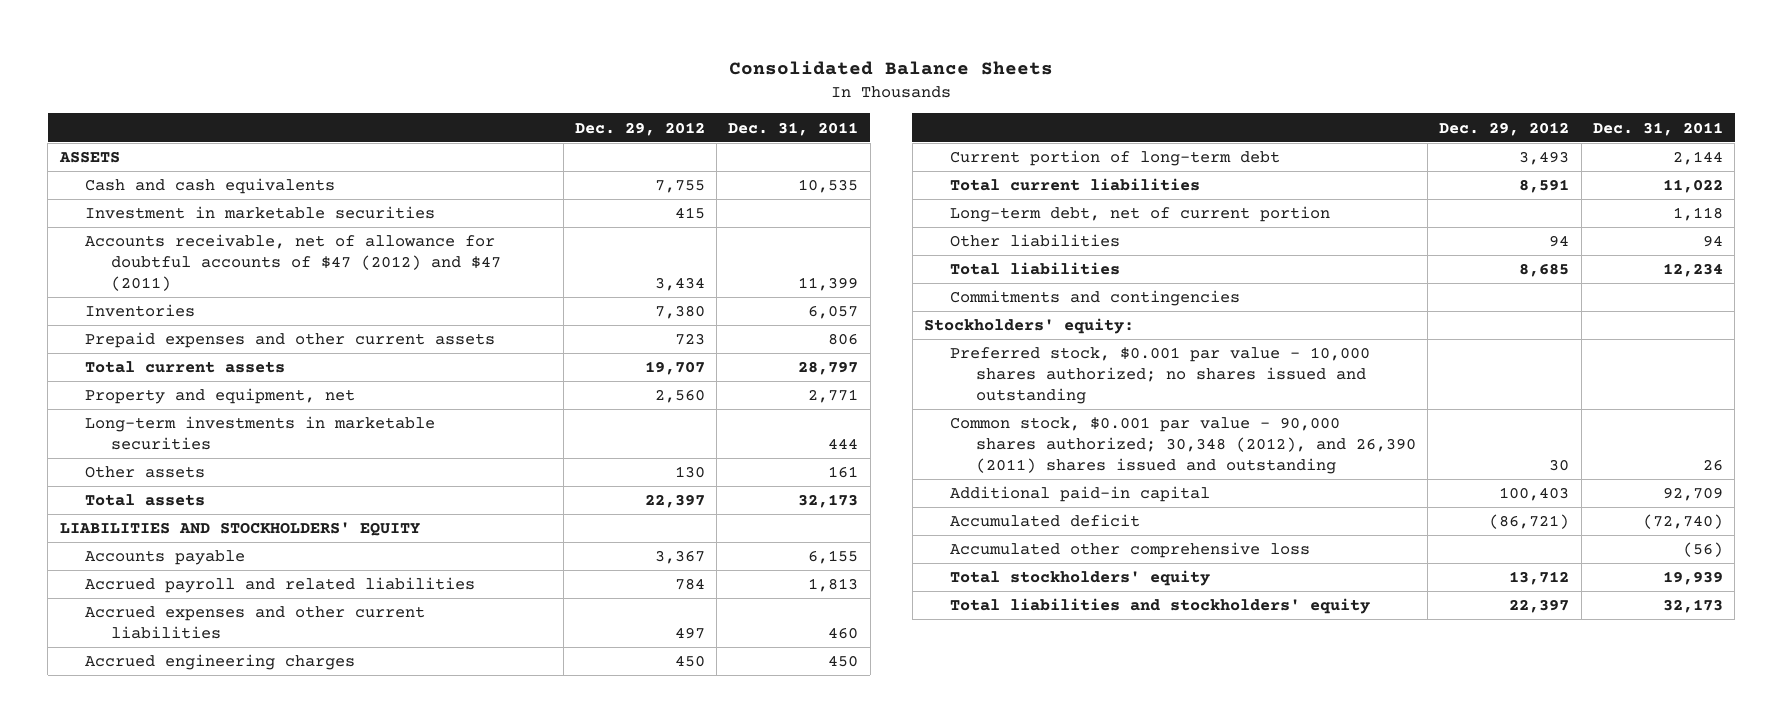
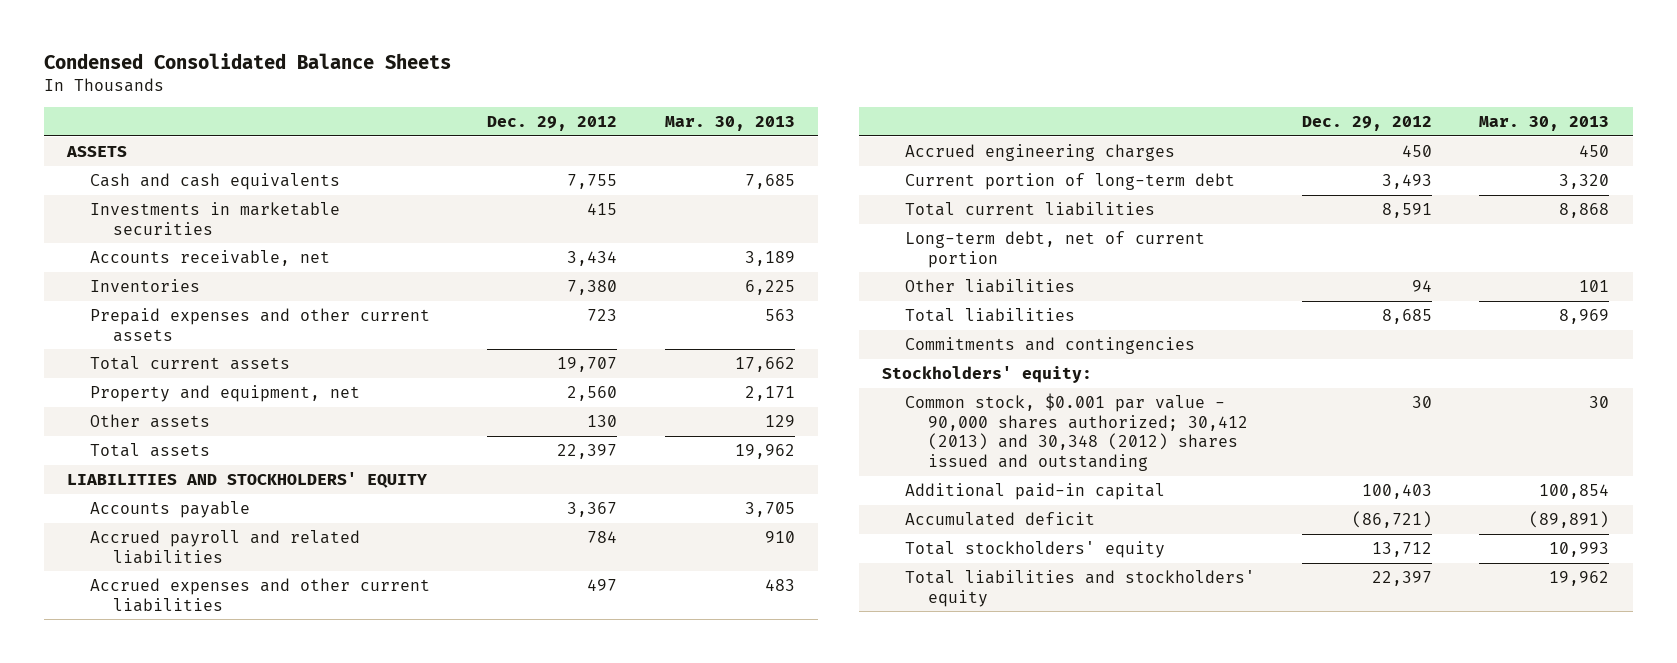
- Consolidated Balance Sheets
+ Condensed Consolidated Balance Sheets
- | Dec. 29, 2012 | Dec. 31, 2011
+ | Dec. 29, 2012 | Mar. 30, 2013
- Investment in marketable securities | 415 |
- Accounts receivable, net of allowance for doubtful accounts of $47 (2012) and $47 (2011) | 3,434 | 11,399
+ Investments in marketable securities | 415 |
+ Accounts receivable, net | 3,434 | 3,189
- Long-term investments in marketable securities | | 444
- Preferred stock, $0.001 par value - 10,000 shares authorized; no shares issued and outstanding
- Common stock, $0.001 par value - 90,000 shares authorized; 30,348 (2012), and 26,390 (2011) shares issued and outstanding | 30 | 26
+ Common stock, $0.001 par value - 90,000 shares authorized; 30,412 (2013) and 30,348 (2012) shares issued and outstanding | 30 | 30
- Accumulated other comprehensive loss | | (56)

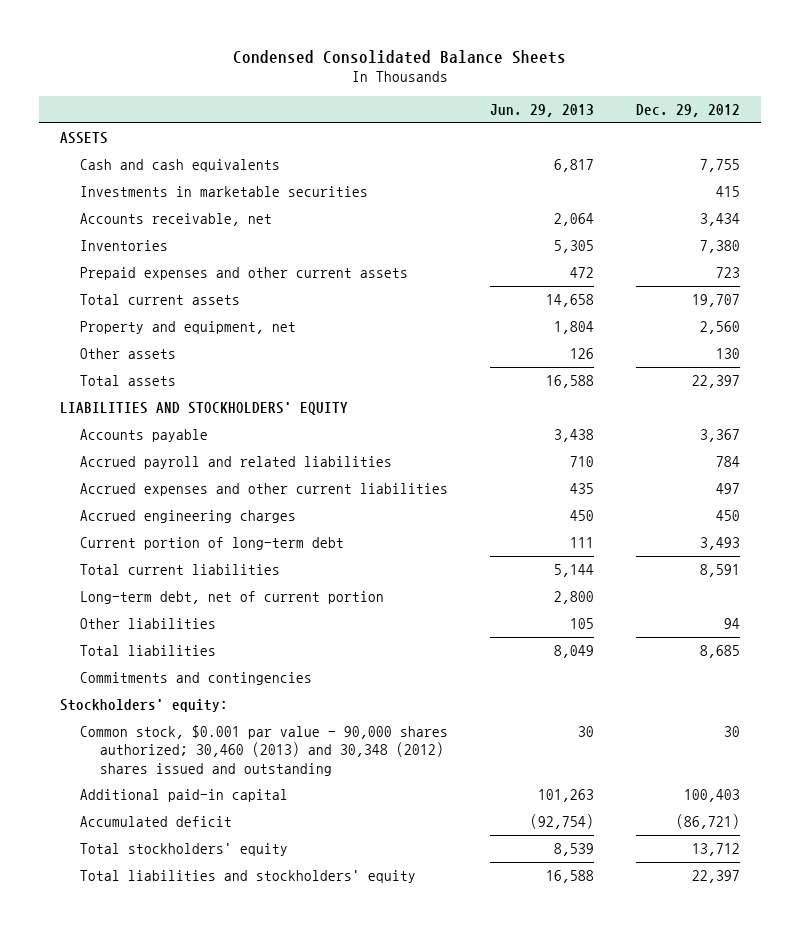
- | Dec. 29, 2012 | Mar. 30, 2013
+ | Jun. 29, 2013 | Dec. 29, 2012
- Common stock, $0.001 par value - 90,000 shares authorized; 30,412 (2013) and 30,348 (2012) shares issued and outstanding | 30 | 30
+ Common stock, $0.001 par value - 90,000 shares authorized; 30,460 (2013) and 30,348 (2012) shares issued and outstanding | 30 | 30

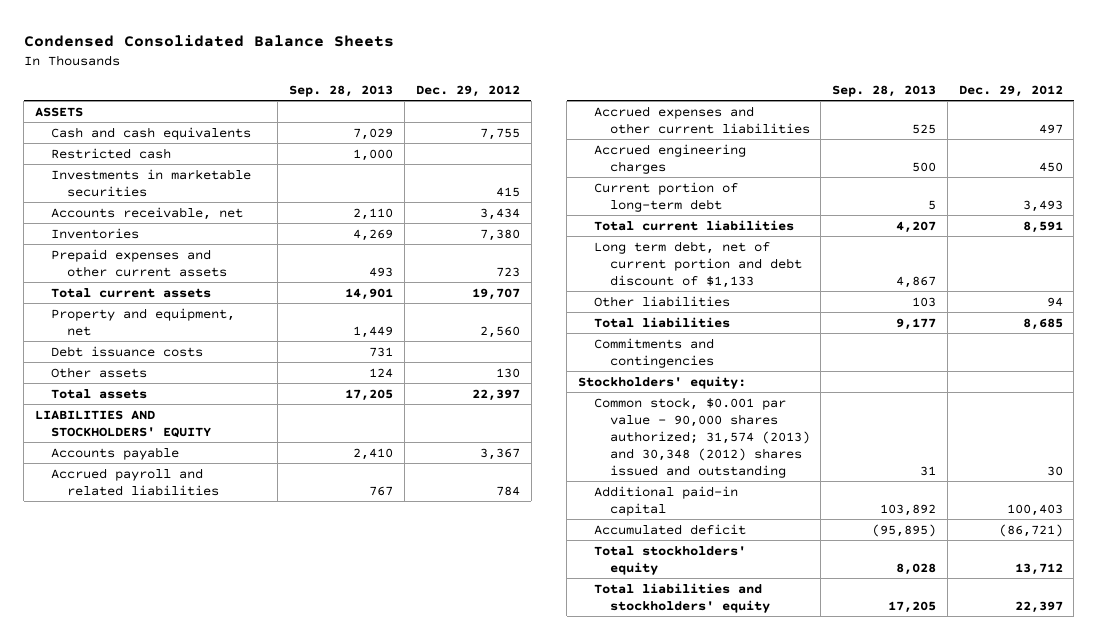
- | Jun. 29, 2013 | Dec. 29, 2012
+ | Sep. 28, 2013 | Dec. 29, 2012
+ Restricted cash | 1,000 |
+ Debt issuance costs | 731 |
- Long-term debt, net of current portion | 2,800 |
+ Long term debt, net of current portion and debt discount of $1,133 | 4,867 |
- Common stock, $0.001 par value - 90,000 shares authorized; 30,460 (2013) and 30,348 (2012) shares issued and outstanding | 30 | 30
+ Common stock, $0.001 par value - 90,000 shares authorized; 31,574 (2013) and 30,348 (2012) shares issued and outstanding | 31 | 30

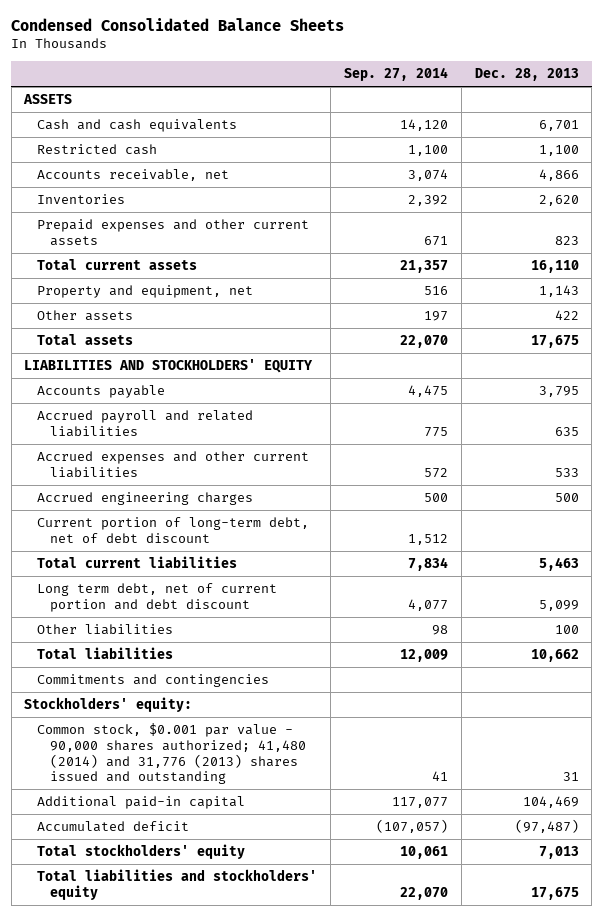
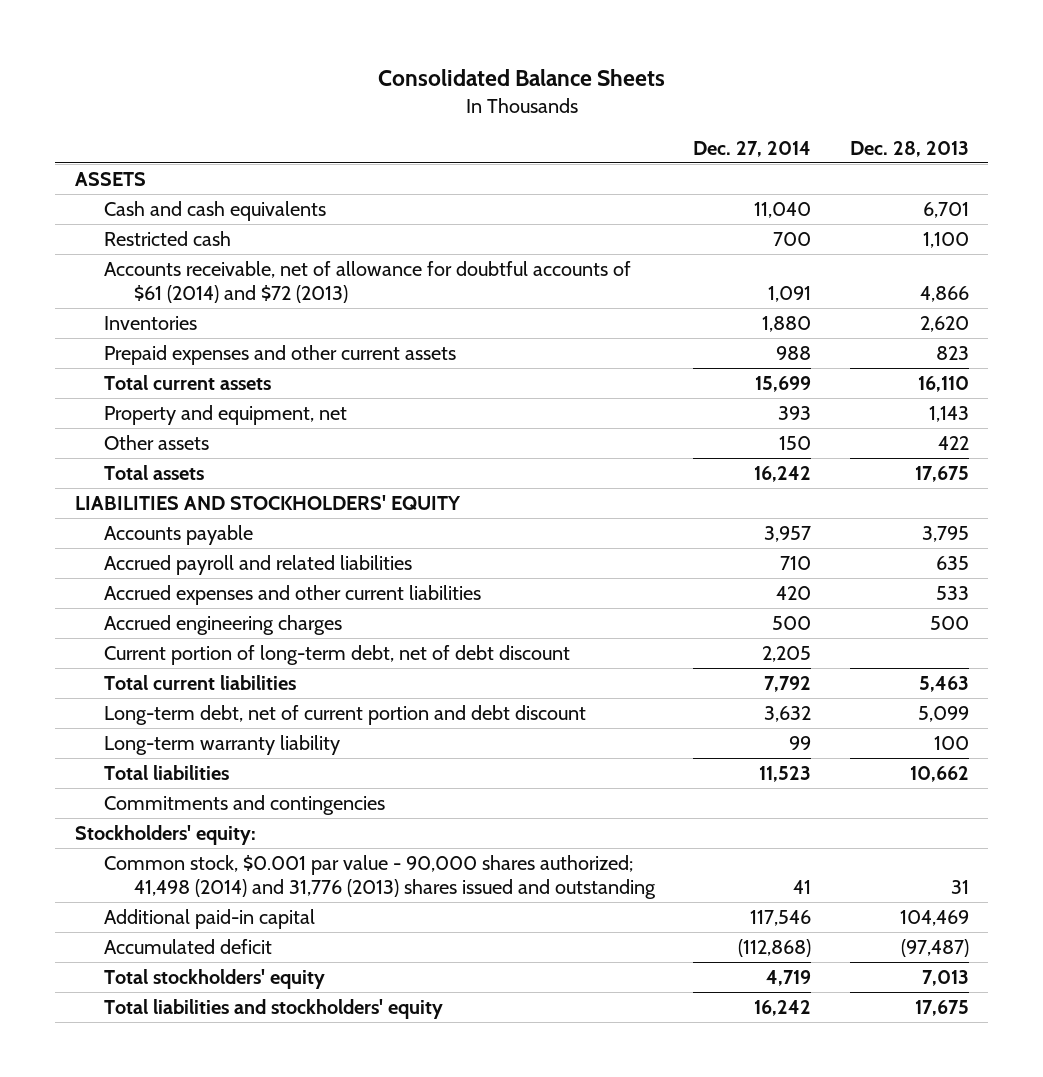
- Condensed Consolidated Balance Sheets
+ Consolidated Balance Sheets
- | Sep. 27, 2014 | Dec. 28, 2013
+ | Dec. 27, 2014 | Dec. 28, 2013
- Accounts receivable, net | 3,074 | 4,866
+ Accounts receivable, net of allowance for doubtful accounts of $61 (2014) and $72 (2013) | 1,091 | 4,866
- Long term debt, net of current portion and debt discount | 4,077 | 5,099
- Other liabilities | 98 | 100
+ Long-term debt, net of current portion and debt discount | 3,632 | 5,099
+ Long-term warranty liability | 99 | 100
- Common stock, $0.001 par value - 90,000 shares authorized; 41,480 (2014) and 31,776 (2013) shares issued and outstanding | 41 | 31
+ Common stock, $0.001 par value - 90,000 shares authorized; 41,498 (2014) and 31,776 (2013) shares issued and outstanding | 41 | 31

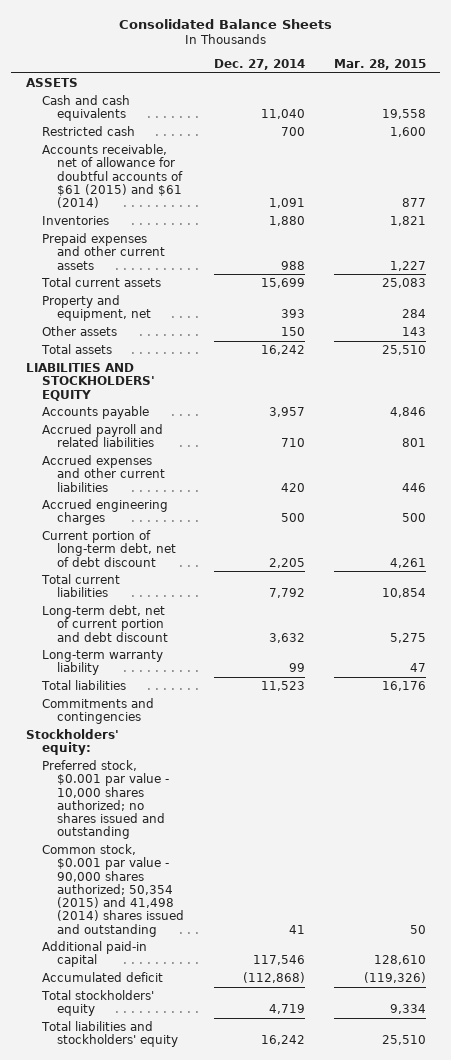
- | Dec. 27, 2014 | Dec. 28, 2013
+ | Dec. 27, 2014 | Mar. 28, 2015
- Accounts receivable, net of allowance for doubtful accounts of $61 (2014) and $72 (2013) | 1,091 | 4,866
+ Accounts receivable, net of allowance for doubtful accounts of $61 (2015) and $61 (2014) | 1,091 | 877
- Common stock, $0.001 par value - 90,000 shares authorized; 41,498 (2014) and 31,776 (2013) shares issued and outstanding | 41 | 31
+ Preferred stock, $0.001 par value - 10,000 shares authorized; no shares issued and outstanding
+ Common stock, $0.001 par value - 90,000 shares authorized; 50,354 (2015) and 41,498 (2014) shares issued and outstanding | 41 | 50

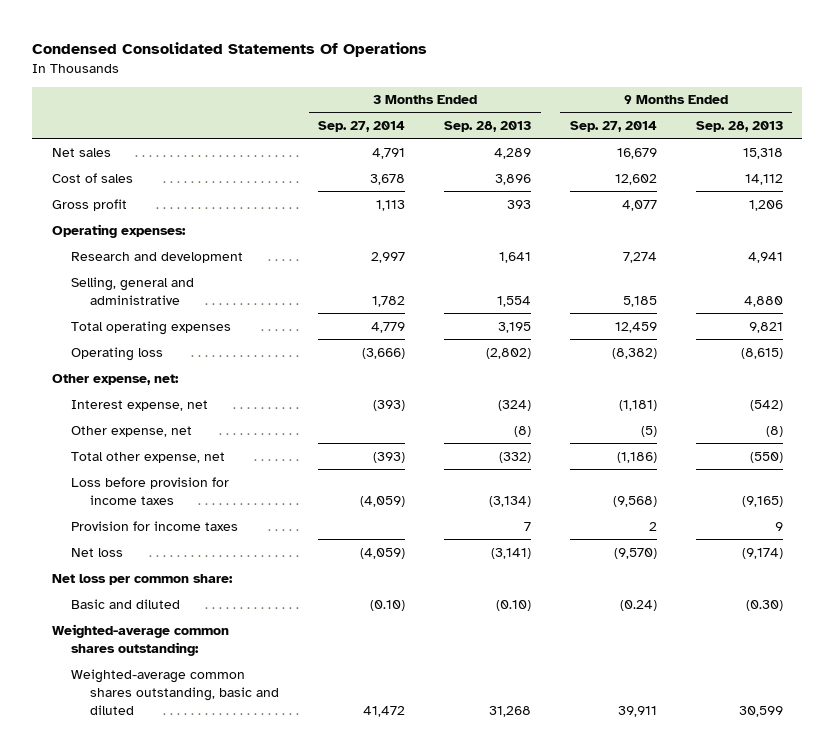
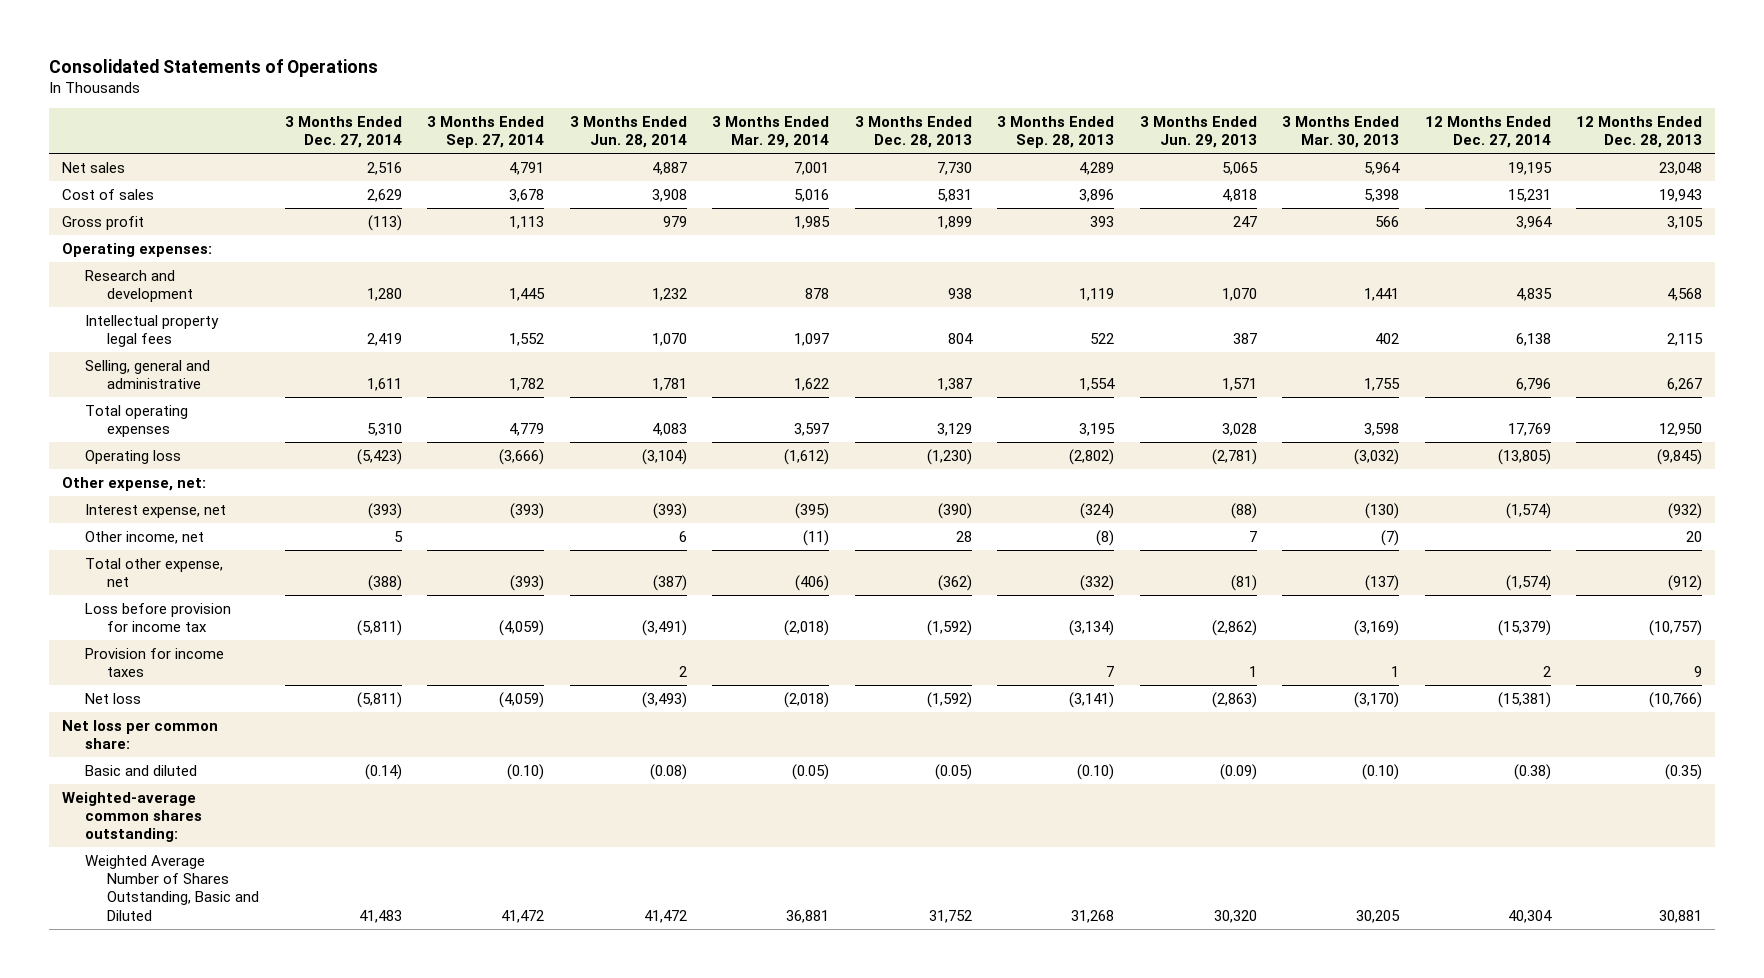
- Condensed Consolidated Statements Of Operations
+ Consolidated Statements of Operations
- | 3 Months Ended Sep. 27, 2014 | 3 Months Ended Sep. 28, 2013 | 9 Months Ended Sep. 27, 2014 | 9 Months Ended Sep. 28, 2013
+ | 3 Months Ended Dec. 27, 2014 | 3 Months Ended Sep. 27, 2014 | 3 Months Ended Jun. 28, 2014 | 3 Months Ended Mar. 29, 2014 | 3 Months Ended Dec. 28, 2013 | 3 Months Ended Sep. 28, 2013 | 3 Months Ended Jun. 29, 2013 | 3 Months Ended Mar. 30, 2013 | 12 Months Ended Dec. 27, 2014 | 12 Months Ended Dec. 28, 2013
- Research and development | 2,997 | 1,641 | 7,274 | 4,941
+ Research and development | 1,280 | 1,445 | 1,232 | 878 | 938 | 1,119 | 1,070 | 1,441 | 4,835 | 4,568
+ Intellectual property legal fees | 2,419 | 1,552 | 1,070 | 1,097 | 804 | 522 | 387 | 402 | 6,138 | 2,115
- Other expense, net | | (8) | (5) | (8)
+ Other income, net | 5 | | 6 | (11) | 28 | (8) | 7 | (7) | | 20
- Loss before provision for income taxes | (4,059) | (3,134) | (9,568) | (9,165)
+ Loss before provision for income tax | (5,811) | (4,059) | (3,491) | (2,018) | (1,592) | (3,134) | (2,862) | (3,169) | (15,379) | (10,757)
- Weighted-average common shares outstanding, basic and diluted | 41,472 | 31,268 | 39,911 | 30,599
+ Weighted Average Number of Shares Outstanding, Basic and Diluted | 41,483 | 41,472 | 41,472 | 36,881 | 31,752 | 31,268 | 30,320 | 30,205 | 40,304 | 30,881

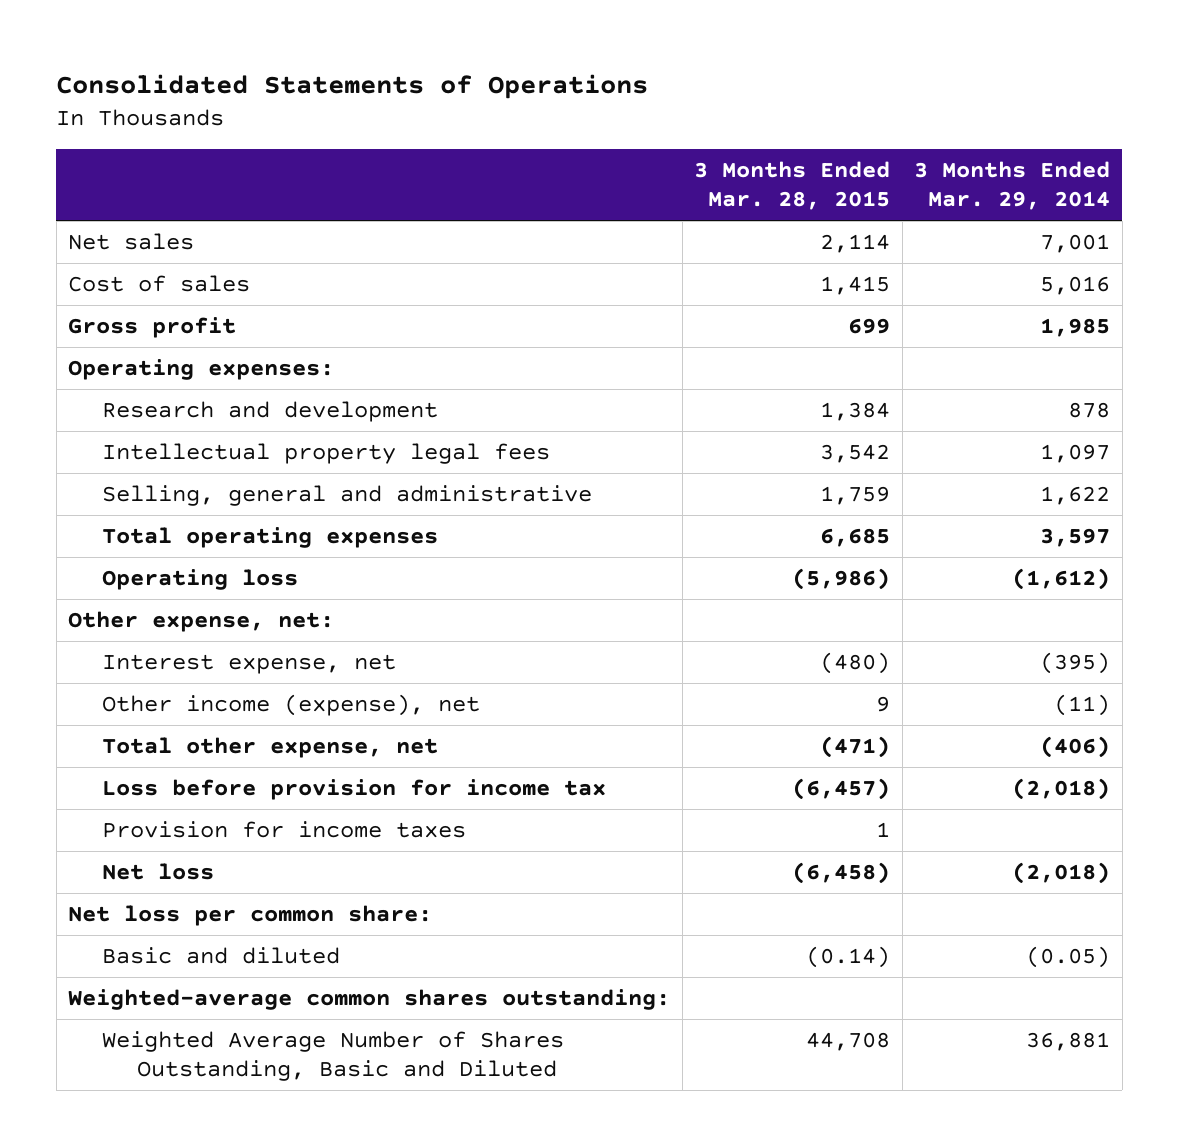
- | 3 Months Ended Dec. 27, 2014 | 3 Months Ended Sep. 27, 2014 | 3 Months Ended Jun. 28, 2014 | 3 Months Ended Mar. 29, 2014 | 3 Months Ended Dec. 28, 2013 | 3 Months Ended Sep. 28, 2013 | 3 Months Ended Jun. 29, 2013 | 3 Months Ended Mar. 30, 2013 | 12 Months Ended Dec. 27, 2014 | 12 Months Ended Dec. 28, 2013
+ | 3 Months Ended Mar. 28, 2015 | 3 Months Ended Mar. 29, 2014
- Other income, net | 5 | | 6 | (11) | 28 | (8) | 7 | (7) | | 20
+ Other income (expense), net | 9 | (11)

